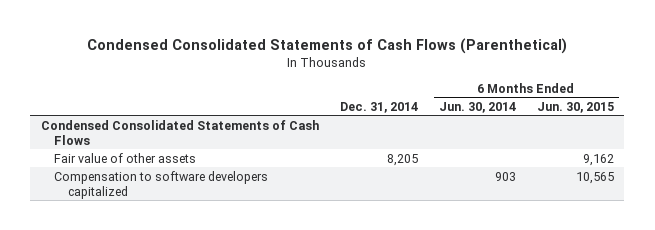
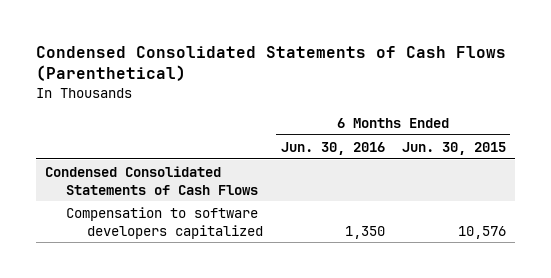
- | Dec. 31, 2014 | 6 Months Ended Jun. 30, 2014 | 6 Months Ended Jun. 30, 2015
+ | 6 Months Ended Jun. 30, 2016 | 6 Months Ended Jun. 30, 2015
- Fair value of other assets | 8,205 | | 9,162
- Compensation to software developers capitalized | | 903 | 10,565
+ Compensation to software developers capitalized | 1,350 | 10,576

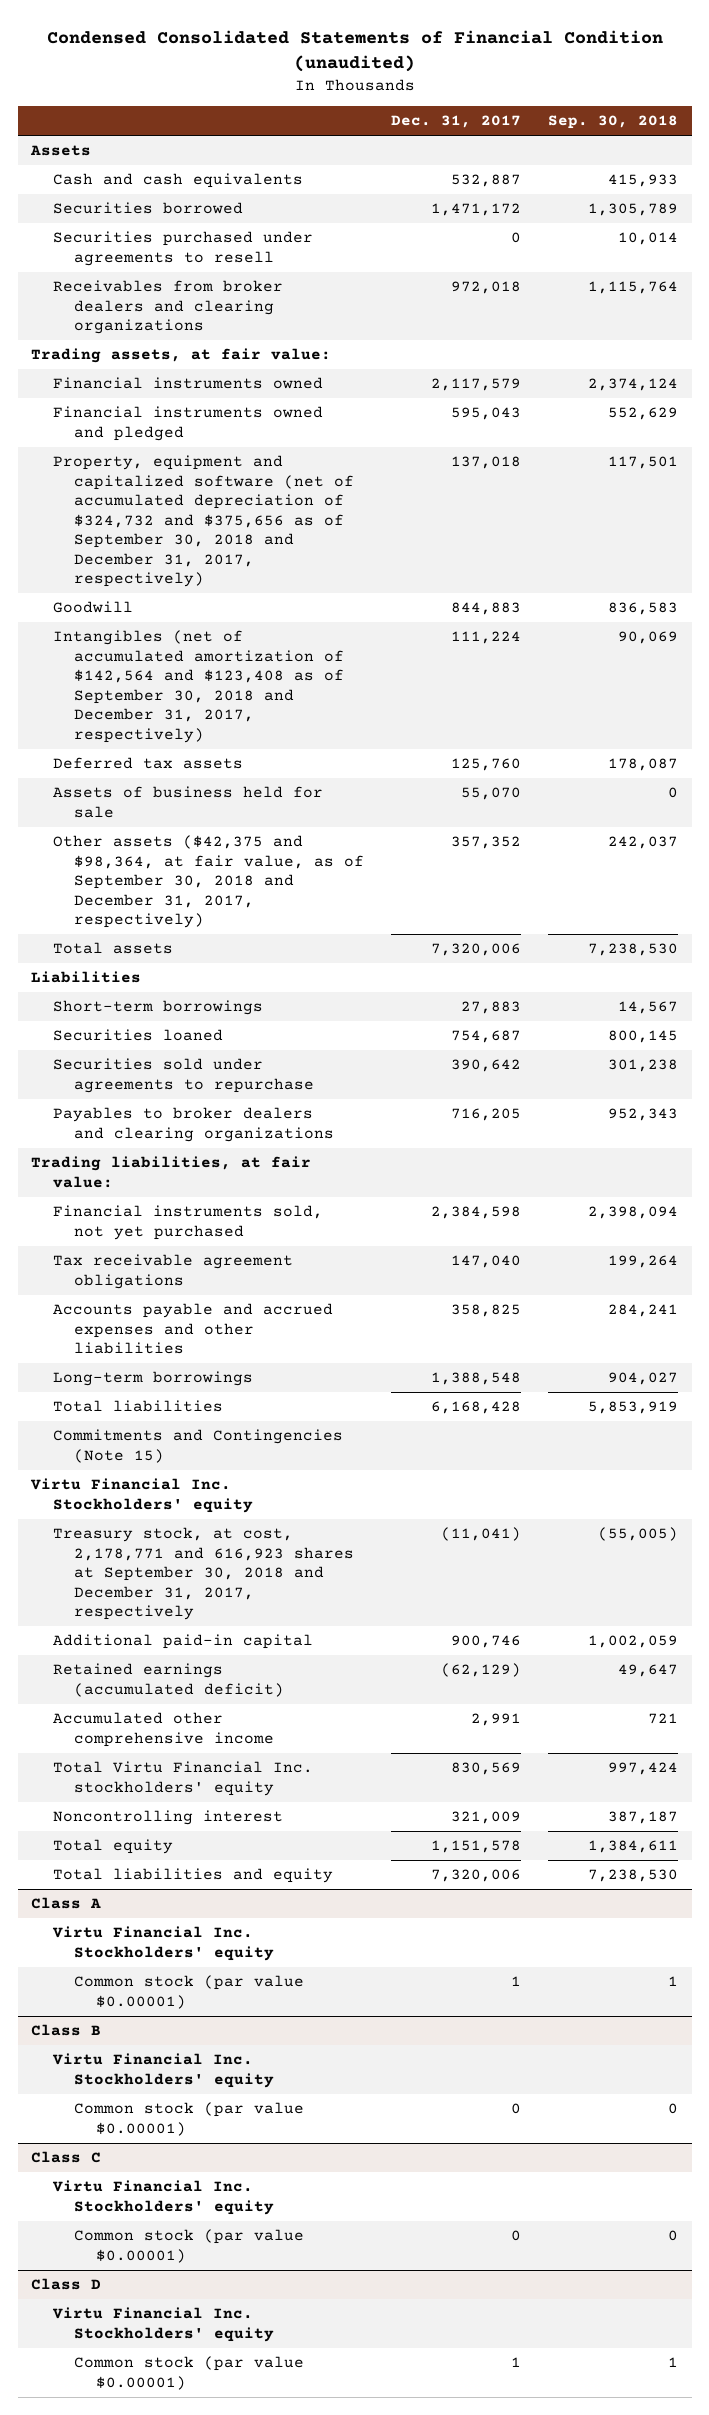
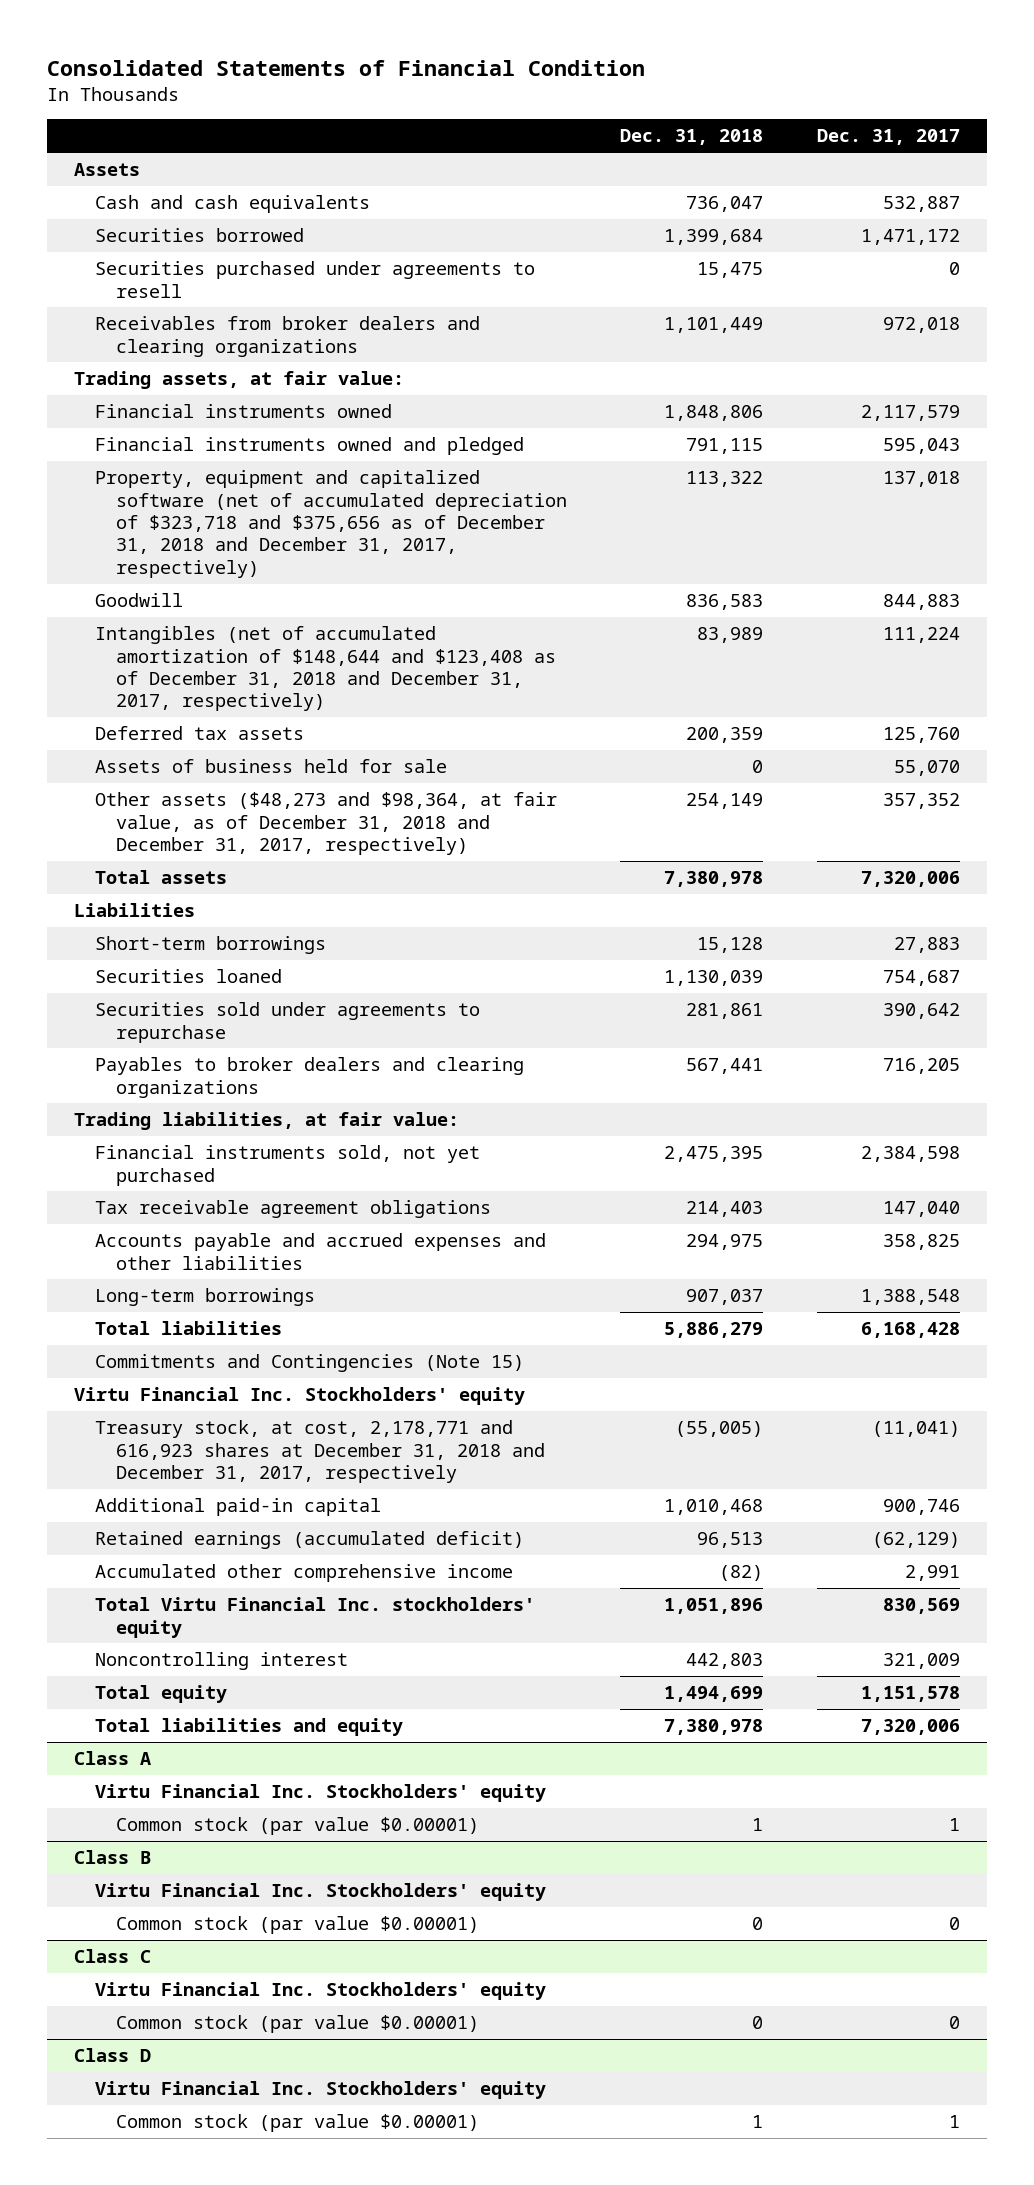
- Condensed Consolidated Statements of Financial Condition (unaudited)
+ Consolidated Statements of Financial Condition
- | Dec. 31, 2017 | Sep. 30, 2018
+ | Dec. 31, 2018 | Dec. 31, 2017
- Property, equipment and capitalized software (net of accumulated depreciation of $324,732 and $375,656 as of September 30, 2018 and December 31, 2017, respectively) | 137,018 | 117,501
+ Property, equipment and capitalized software (net of accumulated depreciation of $323,718 and $375,656 as of December 31, 2018 and December 31, 2017, respectively) | 113,322 | 137,018
- Intangibles (net of accumulated amortization of $142,564 and $123,408 as of September 30, 2018 and December 31, 2017, respectively) | 111,224 | 90,069
+ Intangibles (net of accumulated amortization of $148,644 and $123,408 as of December 31, 2018 and December 31, 2017, respectively) | 83,989 | 111,224
- Other assets ($42,375 and $98,364, at fair value, as of September 30, 2018 and December 31, 2017, respectively) | 357,352 | 242,037
+ Other assets ($48,273 and $98,364, at fair value, as of December 31, 2018 and December 31, 2017, respectively) | 254,149 | 357,352
- Treasury stock, at cost, 2,178,771 and 616,923 shares at September 30, 2018 and December 31, 2017, respectively | (11,041) | (55,005)
+ Treasury stock, at cost, 2,178,771 and 616,923 shares at December 31, 2018 and December 31, 2017, respectively | (55,005) | (11,041)

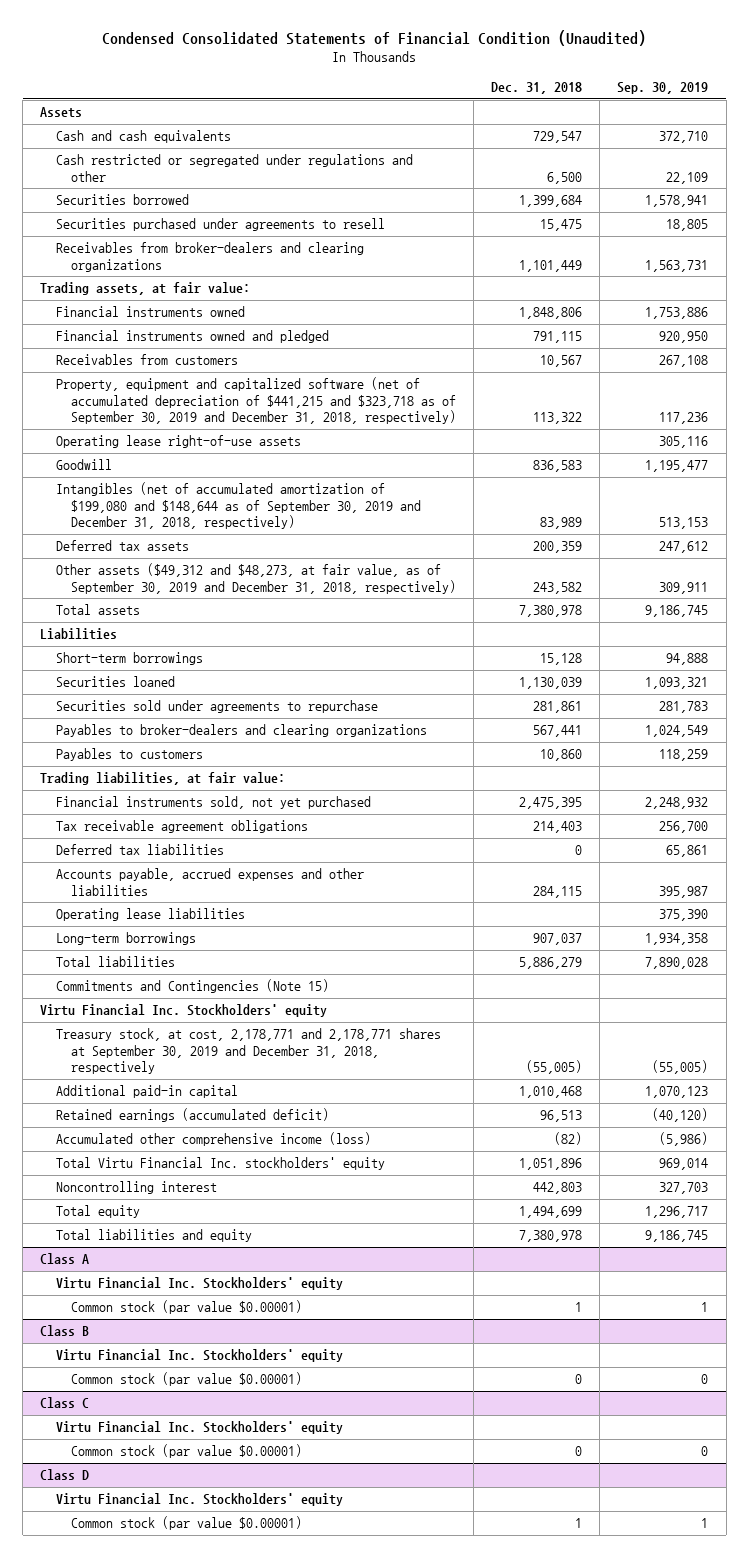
- Consolidated Statements of Financial Condition
+ Condensed Consolidated Statements of Financial Condition (Unaudited)
- | Dec. 31, 2018 | Dec. 31, 2017
+ | Dec. 31, 2018 | Sep. 30, 2019
- Cash and cash equivalents | 736,047 | 532,887
+ Cash and cash equivalents | 729,547 | 372,710
+ Cash restricted or segregated under regulations and other | 6,500 | 22,109
- Receivables from broker dealers and clearing organizations | 1,101,449 | 972,018
+ Receivables from broker-dealers and clearing organizations | 1,101,449 | 1,563,731
- Property, equipment and capitalized software (net of accumulated depreciation of $323,718 and $375,656 as of December 31, 2018 and December 31, 2017, respectively) | 113,322 | 137,018
+ Receivables from customers | 10,567 | 267,108
+ Property, equipment and capitalized software (net of accumulated depreciation of $441,215 and $323,718 as of September 30, 2019 and December 31, 2018, respectively) | 113,322 | 117,236
+ Operating lease right-of-use assets | | 305,116
- Intangibles (net of accumulated amortization of $148,644 and $123,408 as of December 31, 2018 and December 31, 2017, respectively) | 83,989 | 111,224
+ Intangibles (net of accumulated amortization of $199,080 and $148,644 as of September 30, 2019 and December 31, 2018, respectively) | 83,989 | 513,153
- Assets of business held for sale | 0 | 55,070
- Other assets ($48,273 and $98,364, at fair value, as of December 31, 2018 and December 31, 2017, respectively) | 254,149 | 357,352
+ Other assets ($49,312 and $48,273, at fair value, as of September 30, 2019 and December 31, 2018, respectively) | 243,582 | 309,911
- Payables to broker dealers and clearing organizations | 567,441 | 716,205
+ Payables to broker-dealers and clearing organizations | 567,441 | 1,024,549
+ Payables to customers | 10,860 | 118,259
- Accounts payable and accrued expenses and other liabilities | 294,975 | 358,825
+ Deferred tax liabilities | 0 | 65,861
+ Accounts payable, accrued expenses and other liabilities | 284,115 | 395,987
+ Operating lease liabilities | | 375,390
- Treasury stock, at cost, 2,178,771 and 616,923 shares at December 31, 2018 and December 31, 2017, respectively | (55,005) | (11,041)
+ Treasury stock, at cost, 2,178,771 and 2,178,771 shares at September 30, 2019 and December 31, 2018, respectively | (55,005) | (55,005)
- Accumulated other comprehensive income | (82) | 2,991
+ Accumulated other comprehensive income (loss) | (82) | (5,986)

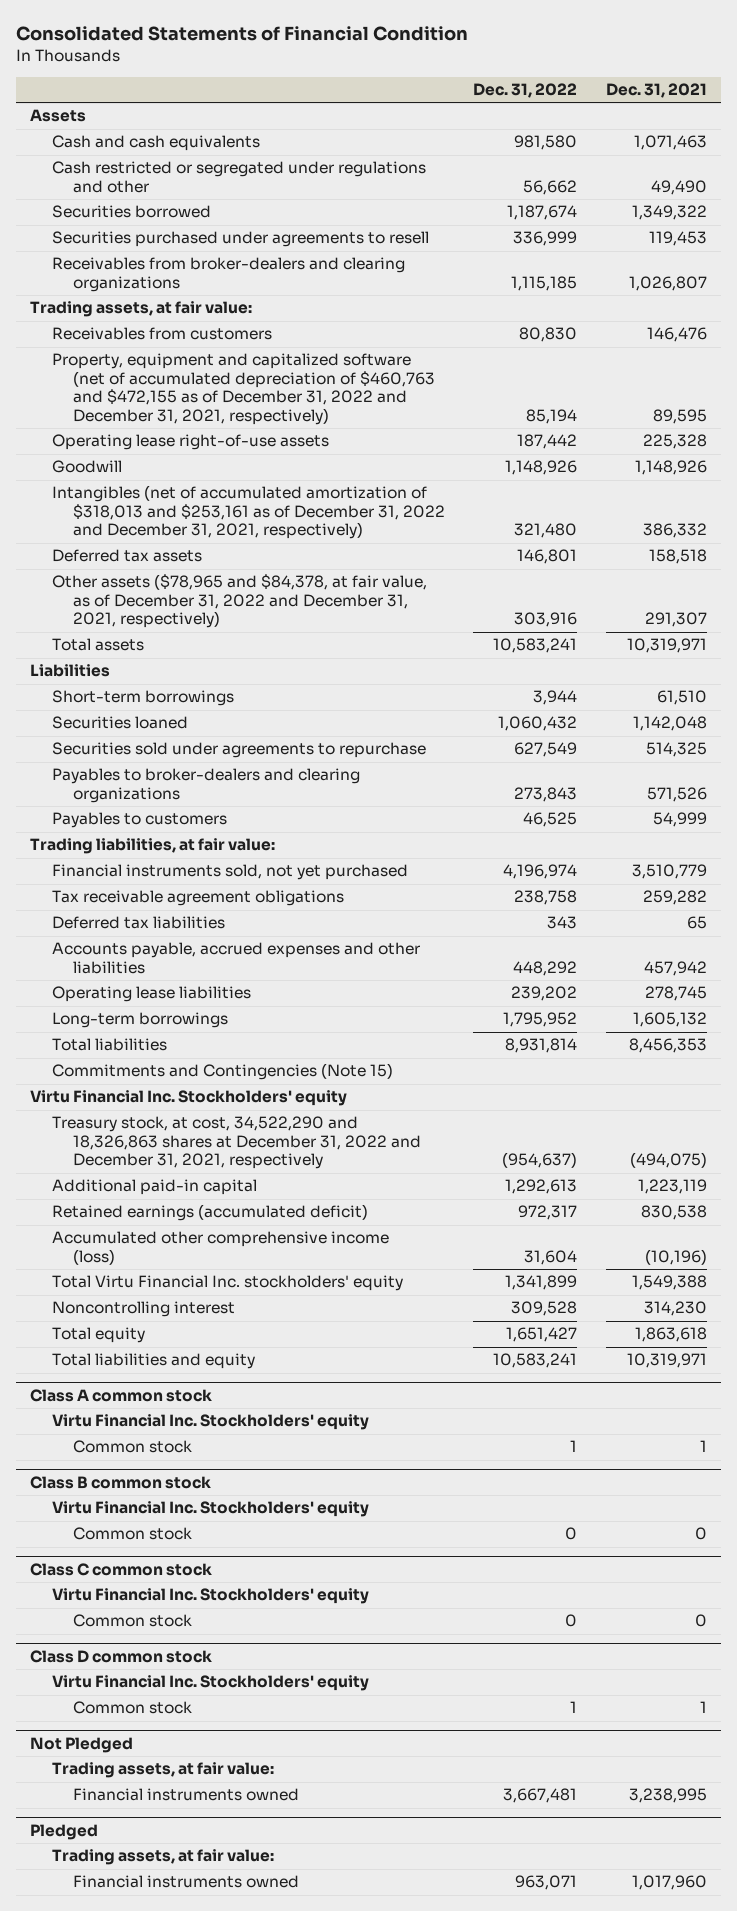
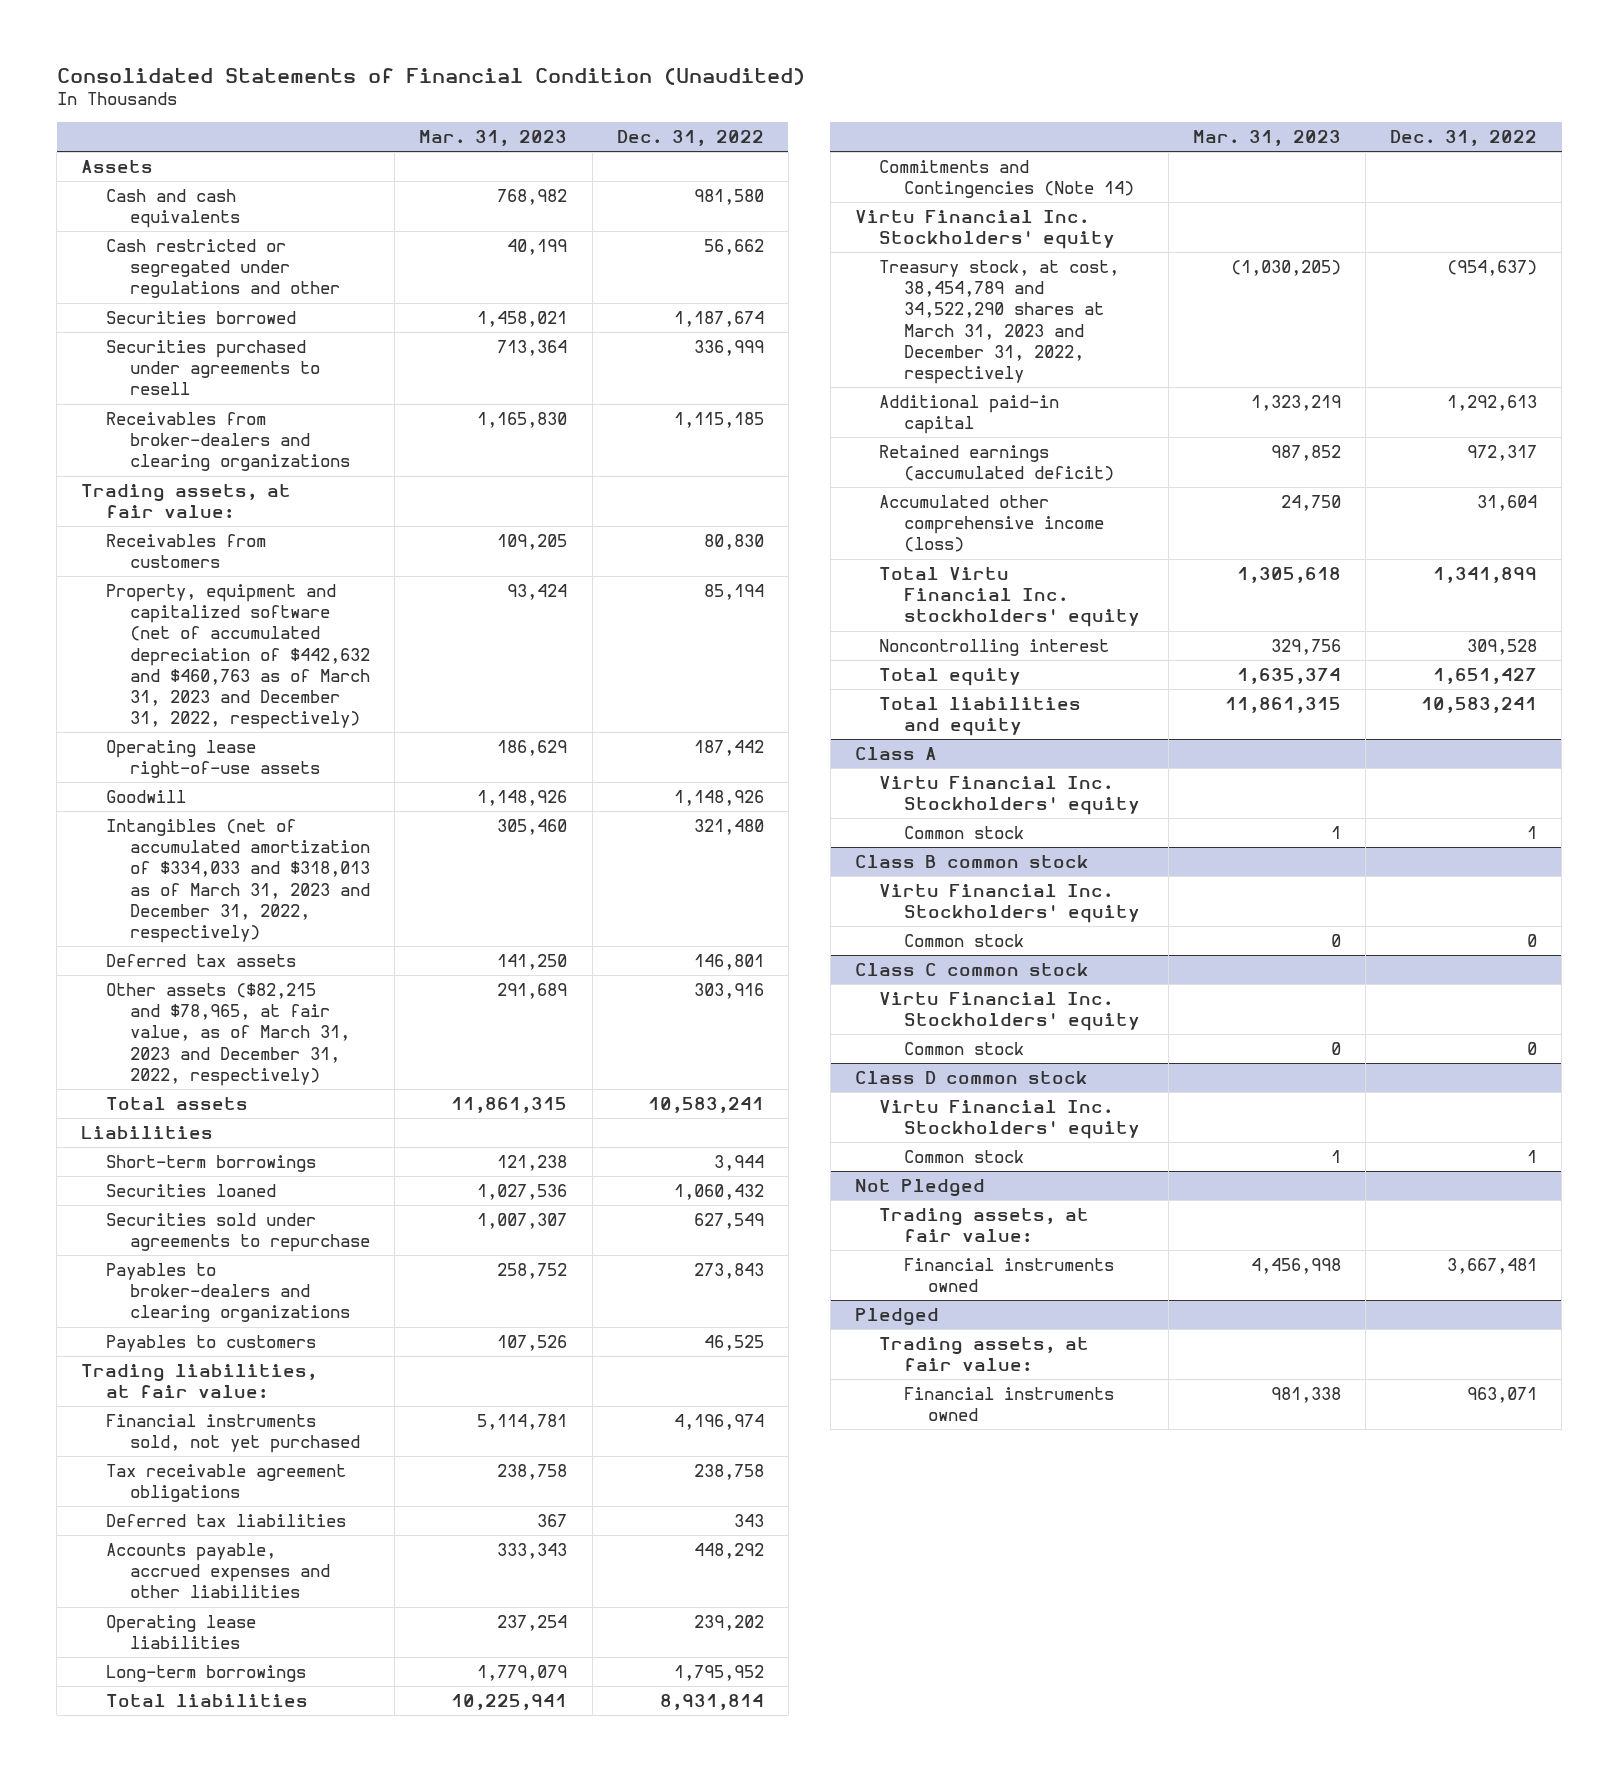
- Consolidated Statements of Financial Condition
+ Consolidated Statements of Financial Condition (Unaudited)
- | Dec. 31, 2022 | Dec. 31, 2021
+ | Mar. 31, 2023 | Dec. 31, 2022
- Property, equipment and capitalized software (net of accumulated depreciation of $460,763 and $472,155 as of December 31, 2022 and December 31, 2021, respectively) | 85,194 | 89,595
+ Property, equipment and capitalized software (net of accumulated depreciation of $442,632 and $460,763 as of March 31, 2023 and December 31, 2022, respectively) | 93,424 | 85,194
- Intangibles (net of accumulated amortization of $318,013 and $253,161 as of December 31, 2022 and December 31, 2021, respectively) | 321,480 | 386,332
+ Intangibles (net of accumulated amortization of $334,033 and $318,013 as of March 31, 2023 and December 31, 2022, respectively) | 305,460 | 321,480
- Other assets ($78,965 and $84,378, at fair value, as of December 31, 2022 and December 31, 2021, respectively) | 303,916 | 291,307
+ Other assets ($82,215 and $78,965, at fair value, as of March 31, 2023 and December 31, 2022, respectively) | 291,689 | 303,916
- Commitments and Contingencies (Note 15)
+ Commitments and Contingencies (Note 14)
- Treasury stock, at cost, 34,522,290 and 18,326,863 shares at December 31, 2022 and December 31, 2021, respectively | (954,637) | (494,075)
+ Treasury stock, at cost, 38,454,789 and 34,522,290 shares at March 31, 2023 and December 31, 2022, respectively | (1,030,205) | (954,637)
- Class A common stock
+ Class A

